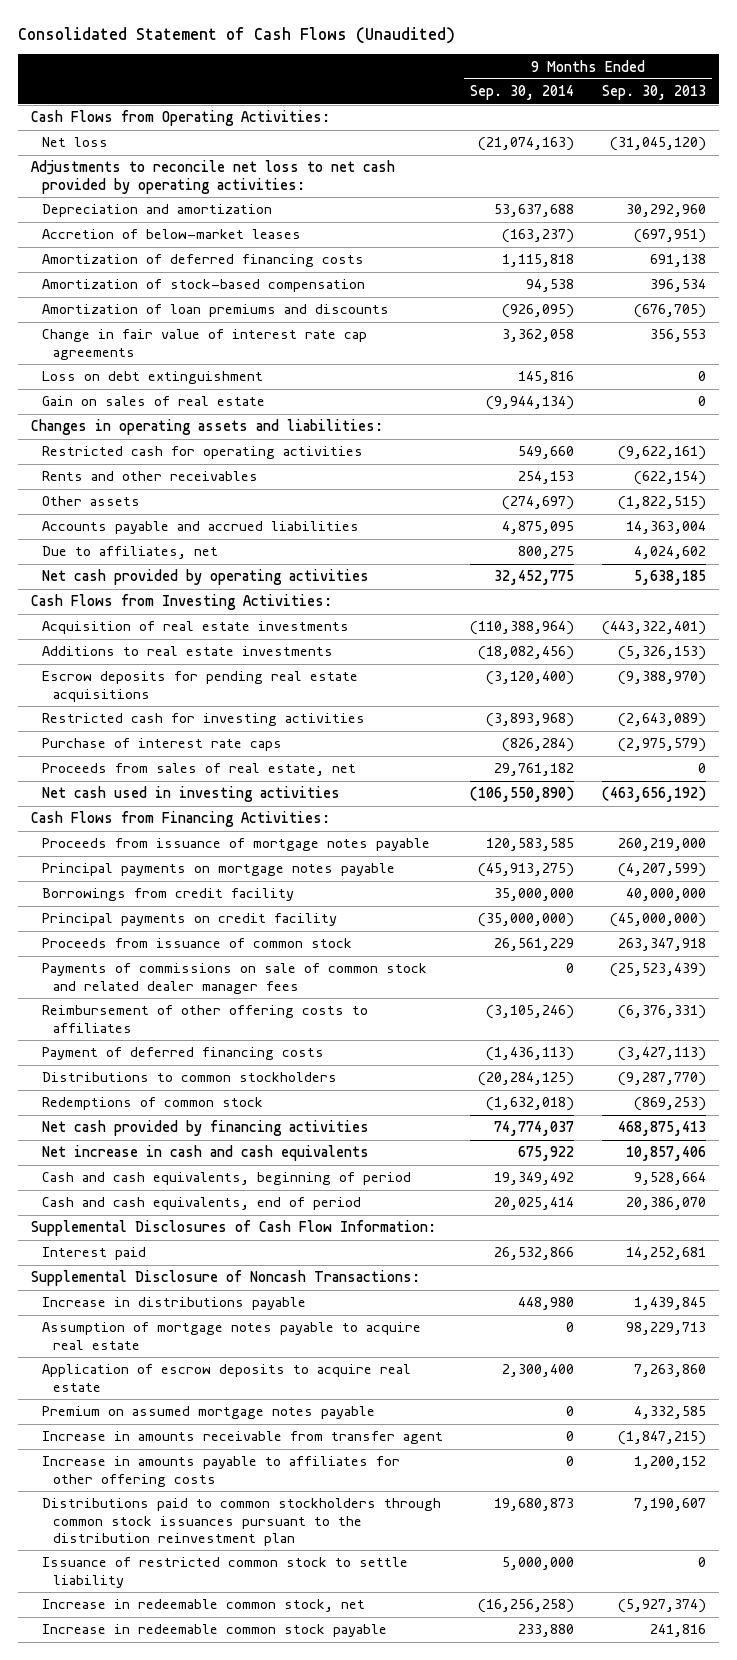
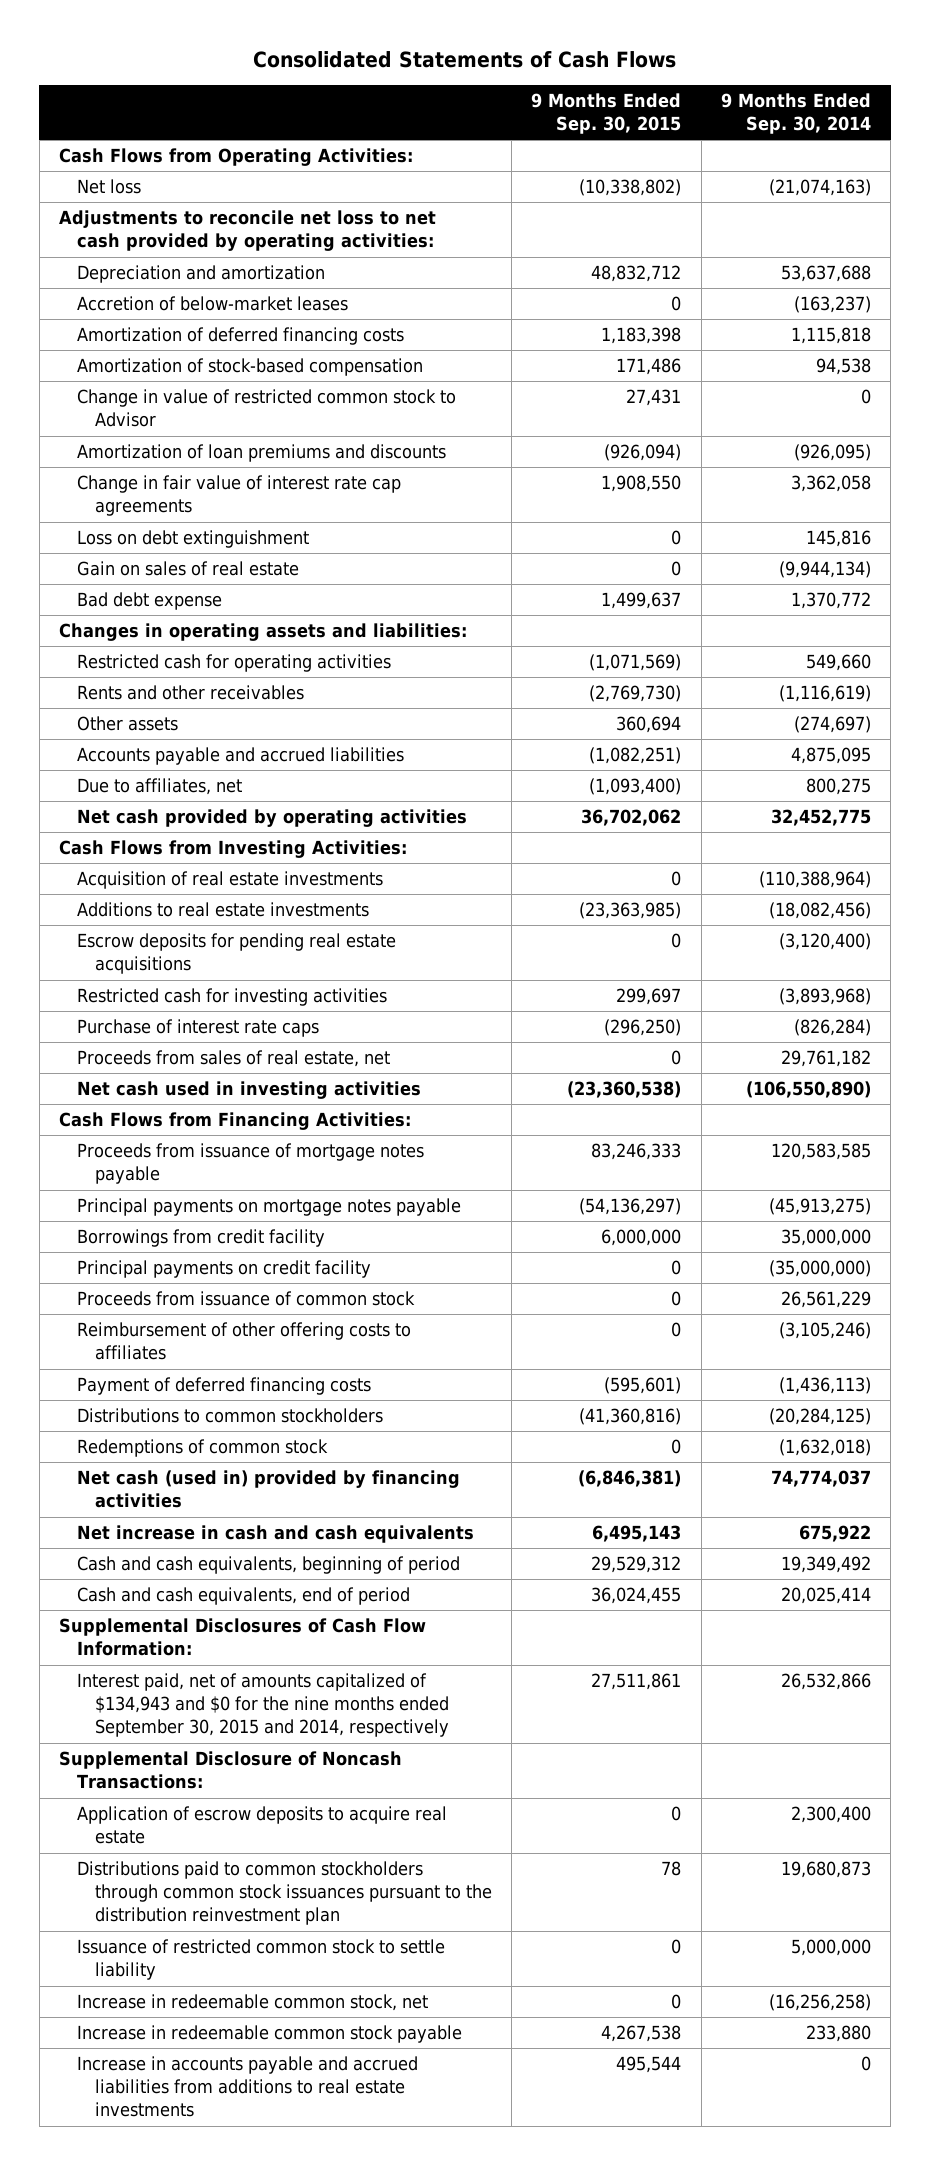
- Consolidated Statement of Cash Flows (Unaudited)
+ Consolidated Statements of Cash Flows
- | 9 Months Ended Sep. 30, 2014 | 9 Months Ended Sep. 30, 2013
+ | 9 Months Ended Sep. 30, 2015 | 9 Months Ended Sep. 30, 2014
+ Change in value of restricted common stock to Advisor | 27,431 | 0
+ Bad debt expense | 1,499,637 | 1,370,772
- Rents and other receivables | 254,153 | (622,154)
+ Rents and other receivables | (2,769,730) | (1,116,619)
- Payments of commissions on sale of common stock and related dealer manager fees | 0 | (25,523,439)
- Net cash provided by financing activities | 74,774,037 | 468,875,413
+ Net cash (used in) provided by financing activities | (6,846,381) | 74,774,037
- Interest paid | 26,532,866 | 14,252,681
+ Interest paid, net of amounts capitalized of $134,943 and $0 for the nine months ended September 30, 2015 and 2014, respectively | 27,511,861 | 26,532,866
- Increase in distributions payable | 448,980 | 1,439,845
- Assumption of mortgage notes payable to acquire real estate | 0 | 98,229,713
- Premium on assumed mortgage notes payable | 0 | 4,332,585
- Increase in amounts receivable from transfer agent | 0 | (1,847,215)
- Increase in amounts payable to affiliates for other offering costs | 0 | 1,200,152
+ Increase in accounts payable and accrued liabilities from additions to real estate investments | 495,544 | 0

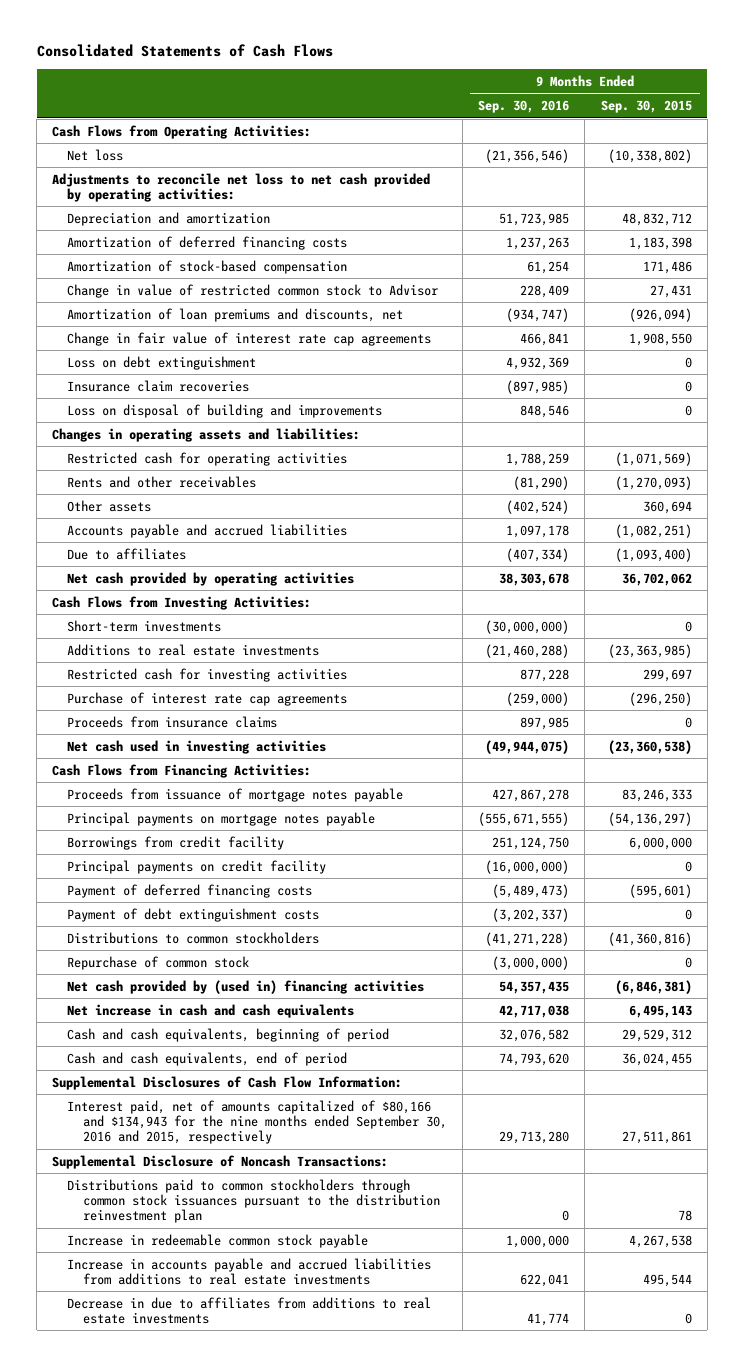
- | 9 Months Ended Sep. 30, 2015 | 9 Months Ended Sep. 30, 2014
+ | 9 Months Ended Sep. 30, 2016 | 9 Months Ended Sep. 30, 2015
- Accretion of below-market leases | 0 | (163,237)
- Amortization of loan premiums and discounts | (926,094) | (926,095)
+ Amortization of loan premiums and discounts, net | (934,747) | (926,094)
- Gain on sales of real estate | 0 | (9,944,134)
- Bad debt expense | 1,499,637 | 1,370,772
+ Insurance claim recoveries | (897,985) | 0
+ Loss on disposal of building and improvements | 848,546 | 0
- Rents and other receivables | (2,769,730) | (1,116,619)
+ Rents and other receivables | (81,290) | (1,270,093)
- Due to affiliates, net | (1,093,400) | 800,275
+ Due to affiliates | (407,334) | (1,093,400)
- Acquisition of real estate investments | 0 | (110,388,964)
+ Short-term investments | (30,000,000) | 0
- Escrow deposits for pending real estate acquisitions | 0 | (3,120,400)
- Purchase of interest rate caps | (296,250) | (826,284)
- Proceeds from sales of real estate, net | 0 | 29,761,182
+ Purchase of interest rate cap agreements | (259,000) | (296,250)
+ Proceeds from insurance claims | 897,985 | 0
- Proceeds from issuance of common stock | 0 | 26,561,229
- Reimbursement of other offering costs to affiliates | 0 | (3,105,246)
+ Payment of debt extinguishment costs | (3,202,337) | 0
- Redemptions of common stock | 0 | (1,632,018)
- Net cash (used in) provided by financing activities | (6,846,381) | 74,774,037
+ Repurchase of common stock | (3,000,000) | 0
+ Net cash provided by (used in) financing activities | 54,357,435 | (6,846,381)
- Interest paid, net of amounts capitalized of $134,943 and $0 for the nine months ended September 30, 2015 and 2014, respectively | 27,511,861 | 26,532,866
+ Interest paid, net of amounts capitalized of $80,166 and $134,943 for the nine months ended September 30, 2016 and 2015, respectively | 29,713,280 | 27,511,861
- Application of escrow deposits to acquire real estate | 0 | 2,300,400
- Issuance of restricted common stock to settle liability | 0 | 5,000,000
- Increase in redeemable common stock, net | 0 | (16,256,258)
+ Decrease in due to affiliates from additions to real estate investments | 41,774 | 0

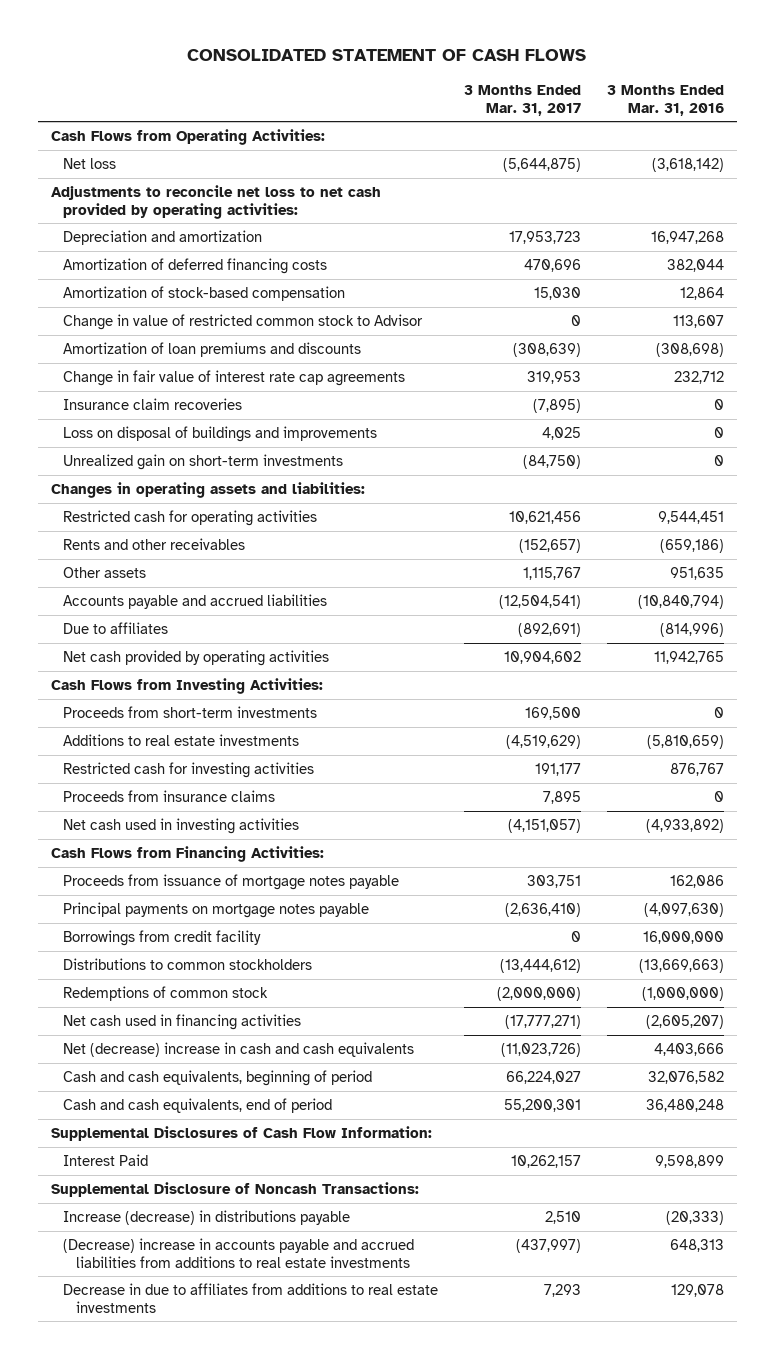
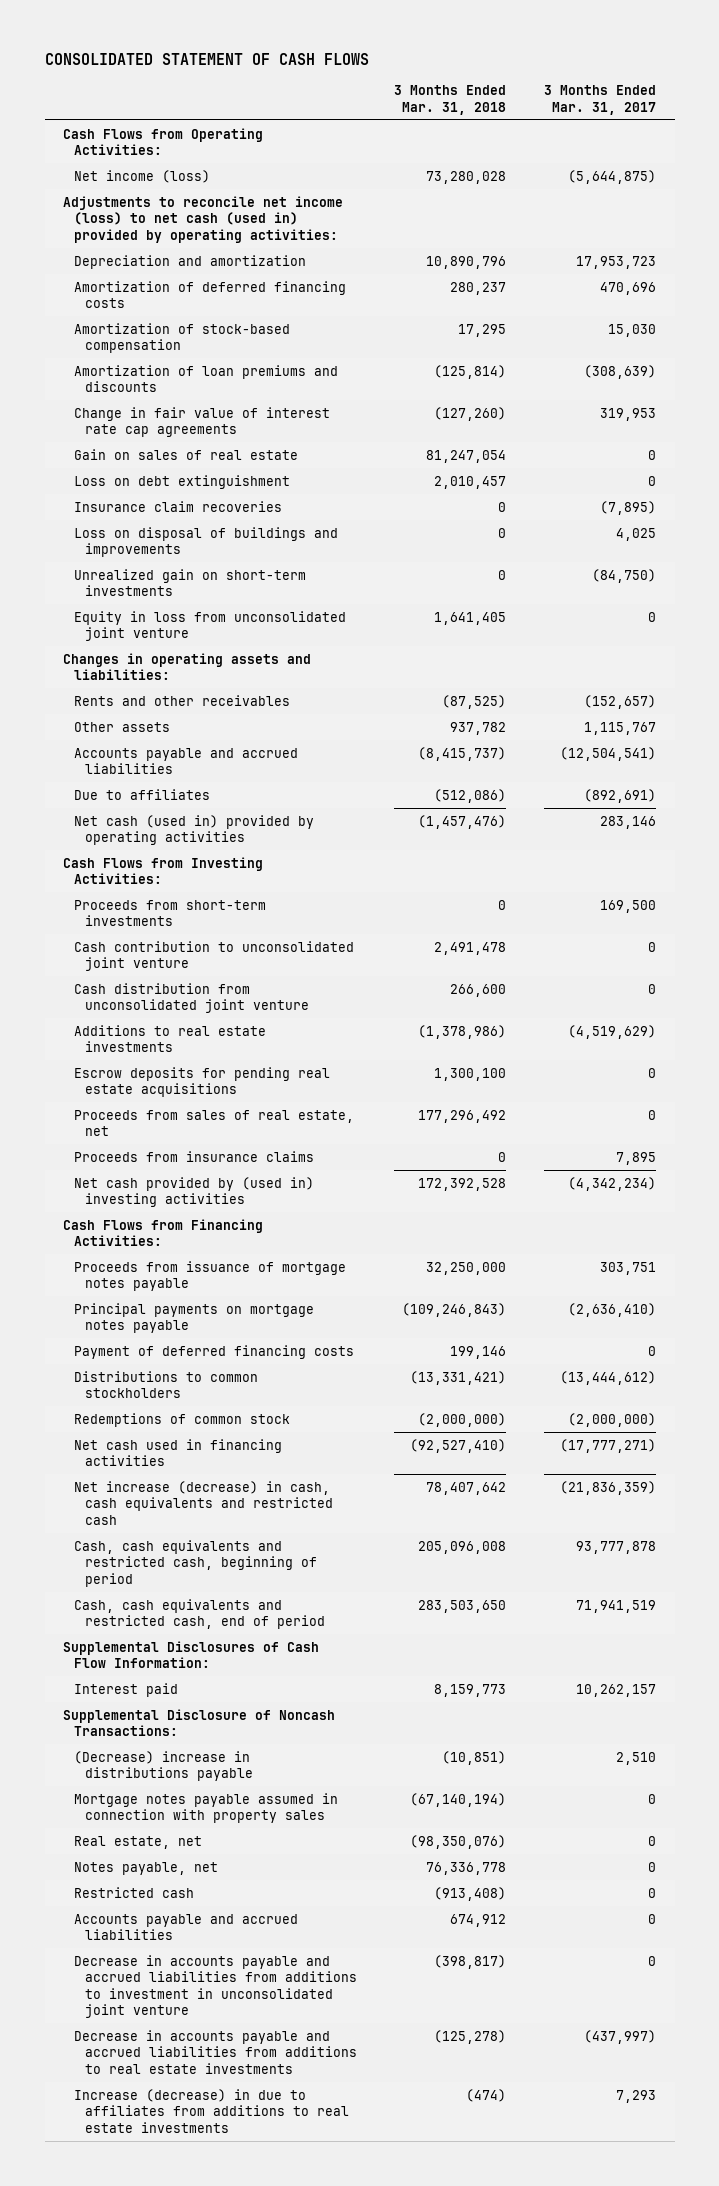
- | 3 Months Ended Mar. 31, 2017 | 3 Months Ended Mar. 31, 2016
+ | 3 Months Ended Mar. 31, 2018 | 3 Months Ended Mar. 31, 2017
- Net loss | (5,644,875) | (3,618,142)
- Adjustments to reconcile net loss to net cash provided by operating activities:
+ Net income (loss) | 73,280,028 | (5,644,875)
+ Adjustments to reconcile net income (loss) to net cash (used in) provided by operating activities:
- Change in value of restricted common stock to Advisor | 0 | 113,607
+ Gain on sales of real estate | 81,247,054 | 0
+ Loss on debt extinguishment | 2,010,457 | 0
+ Equity in loss from unconsolidated joint venture | 1,641,405 | 0
- Restricted cash for operating activities | 10,621,456 | 9,544,451
- Net cash provided by operating activities | 10,904,602 | 11,942,765
+ Net cash (used in) provided by operating activities | (1,457,476) | 283,146
+ Cash contribution to unconsolidated joint venture | 2,491,478 | 0
+ Cash distribution from unconsolidated joint venture | 266,600 | 0
- Restricted cash for investing activities | 191,177 | 876,767
+ Escrow deposits for pending real estate acquisitions | 1,300,100 | 0
+ Proceeds from sales of real estate, net | 177,296,492 | 0
- Net cash used in investing activities | (4,151,057) | (4,933,892)
+ Net cash provided by (used in) investing activities | 172,392,528 | (4,342,234)
- Borrowings from credit facility | 0 | 16,000,000
+ Payment of deferred financing costs | 199,146 | 0
- Net (decrease) increase in cash and cash equivalents | (11,023,726) | 4,403,666
- Cash and cash equivalents, beginning of period | 66,224,027 | 32,076,582
- Cash and cash equivalents, end of period | 55,200,301 | 36,480,248
+ Net increase (decrease) in cash, cash equivalents and restricted cash | 78,407,642 | (21,836,359)
+ Cash, cash equivalents and restricted cash, beginning of period | 205,096,008 | 93,777,878
+ Cash, cash equivalents and restricted cash, end of period | 283,503,650 | 71,941,519
- Interest Paid | 10,262,157 | 9,598,899
+ Interest paid | 8,159,773 | 10,262,157
- Increase (decrease) in distributions payable | 2,510 | (20,333)
- (Decrease) increase in accounts payable and accrued liabilities from additions to real estate investments | (437,997) | 648,313
- Decrease in due to affiliates from additions to real estate investments | 7,293 | 129,078
+ (Decrease) increase in distributions payable | (10,851) | 2,510
+ Mortgage notes payable assumed in connection with property sales | (67,140,194) | 0
+ Real estate, net | (98,350,076) | 0
+ Notes payable, net | 76,336,778 | 0
+ Restricted cash | (913,408) | 0
+ Accounts payable and accrued liabilities | 674,912 | 0
+ Decrease in accounts payable and accrued liabilities from additions to investment in unconsolidated joint venture | (398,817) | 0
+ Decrease in accounts payable and accrued liabilities from additions to real estate investments | (125,278) | (437,997)
+ Increase (decrease) in due to affiliates from additions to real estate investments | (474) | 7,293

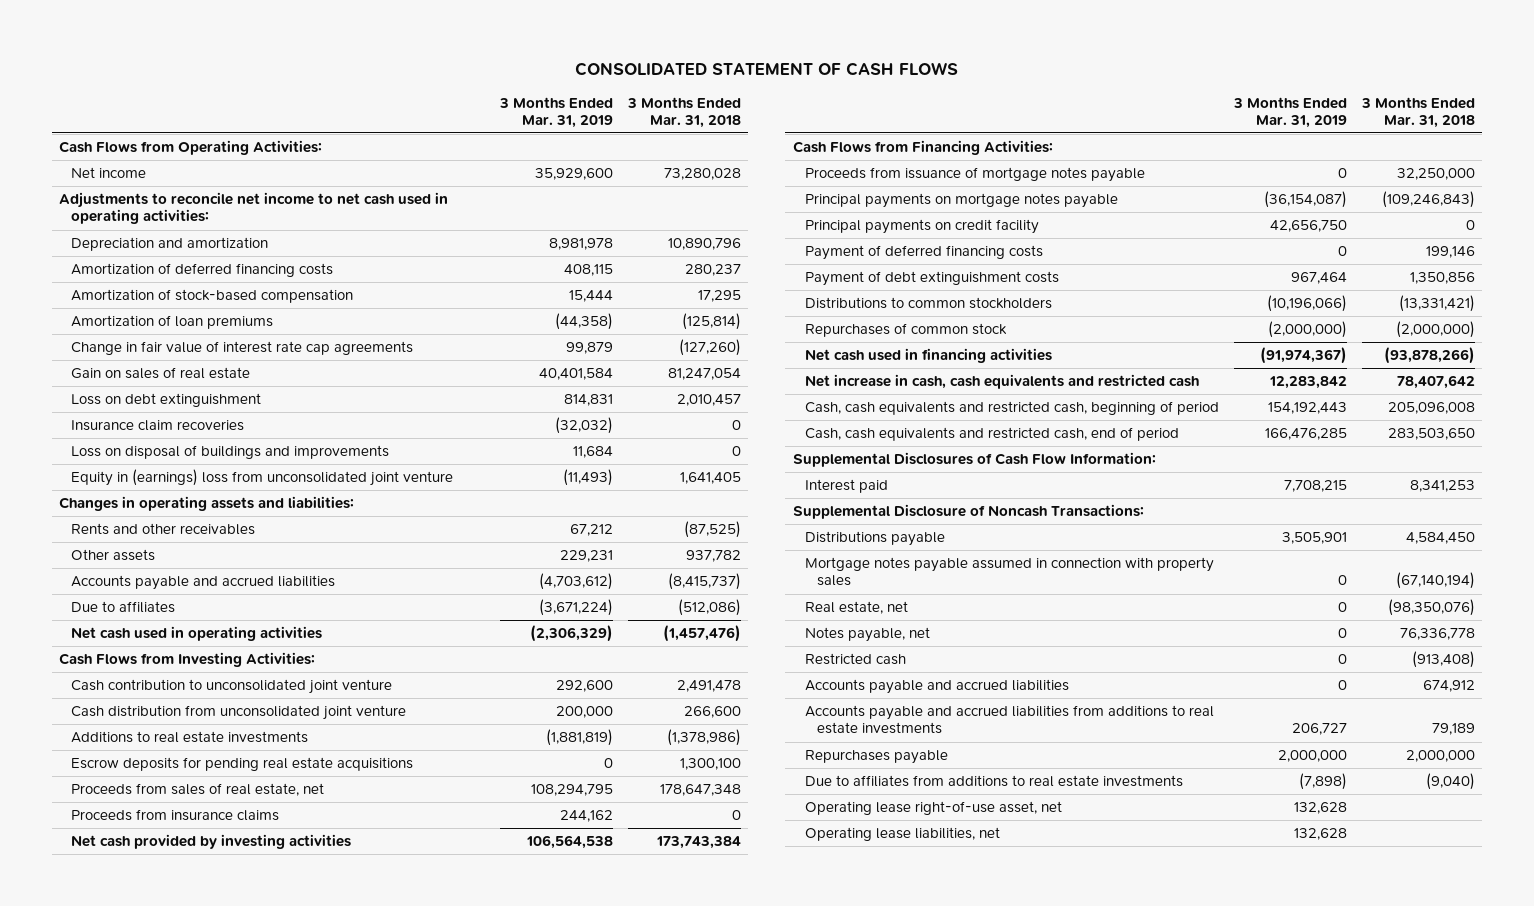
- | 3 Months Ended Mar. 31, 2018 | 3 Months Ended Mar. 31, 2017
+ | 3 Months Ended Mar. 31, 2019 | 3 Months Ended Mar. 31, 2018
- Net income (loss) | 73,280,028 | (5,644,875)
- Adjustments to reconcile net income (loss) to net cash (used in) provided by operating activities:
+ Net income | 35,929,600 | 73,280,028
+ Adjustments to reconcile net income to net cash used in operating activities:
- Amortization of loan premiums and discounts | (125,814) | (308,639)
+ Amortization of loan premiums | (44,358) | (125,814)
- Unrealized gain on short-term investments | 0 | (84,750)
- Equity in loss from unconsolidated joint venture | 1,641,405 | 0
+ Equity in (earnings) loss from unconsolidated joint venture | (11,493) | 1,641,405
- Net cash (used in) provided by operating activities | (1,457,476) | 283,146
+ Net cash used in operating activities | (2,306,329) | (1,457,476)
- Proceeds from short-term investments | 0 | 169,500
- Proceeds from sales of real estate, net | 177,296,492 | 0
+ Proceeds from sales of real estate, net | 108,294,795 | 178,647,348
- Net cash provided by (used in) investing activities | 172,392,528 | (4,342,234)
+ Net cash provided by investing activities | 106,564,538 | 173,743,384
+ Principal payments on credit facility | 42,656,750 | 0
+ Payment of debt extinguishment costs | 967,464 | 1,350,856
- Redemptions of common stock | (2,000,000) | (2,000,000)
- Net cash used in financing activities | (92,527,410) | (17,777,271)
- Net increase (decrease) in cash, cash equivalents and restricted cash | 78,407,642 | (21,836,359)
+ Repurchases of common stock | (2,000,000) | (2,000,000)
+ Net cash used in financing activities | (91,974,367) | (93,878,266)
+ Net increase in cash, cash equivalents and restricted cash | 12,283,842 | 78,407,642
- Interest paid | 8,159,773 | 10,262,157
+ Interest paid | 7,708,215 | 8,341,253
- (Decrease) increase in distributions payable | (10,851) | 2,510
+ Distributions payable | 3,505,901 | 4,584,450
- Decrease in accounts payable and accrued liabilities from additions to investment in unconsolidated joint venture | (398,817) | 0
- Decrease in accounts payable and accrued liabilities from additions to real estate investments | (125,278) | (437,997)
- Increase (decrease) in due to affiliates from additions to real estate investments | (474) | 7,293
+ Accounts payable and accrued liabilities from additions to real estate investments | 206,727 | 79,189
+ Repurchases payable | 2,000,000 | 2,000,000
+ Due to affiliates from additions to real estate investments | (7,898) | (9,040)
+ Operating lease right-of-use asset, net | 132,628 |
+ Operating lease liabilities, net | 132,628 |

